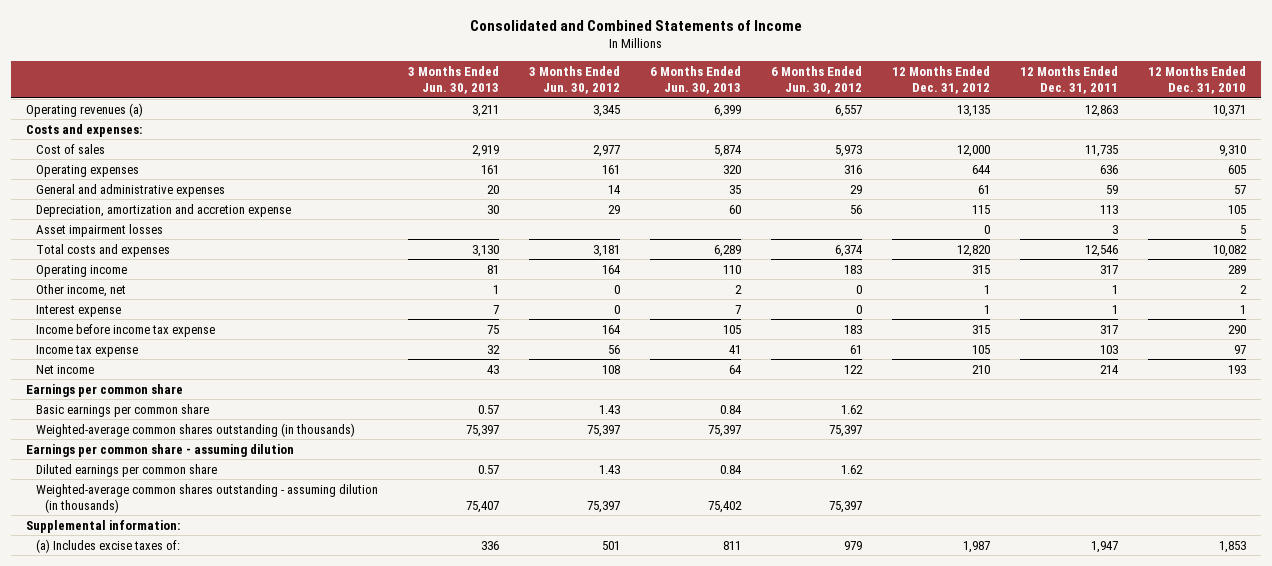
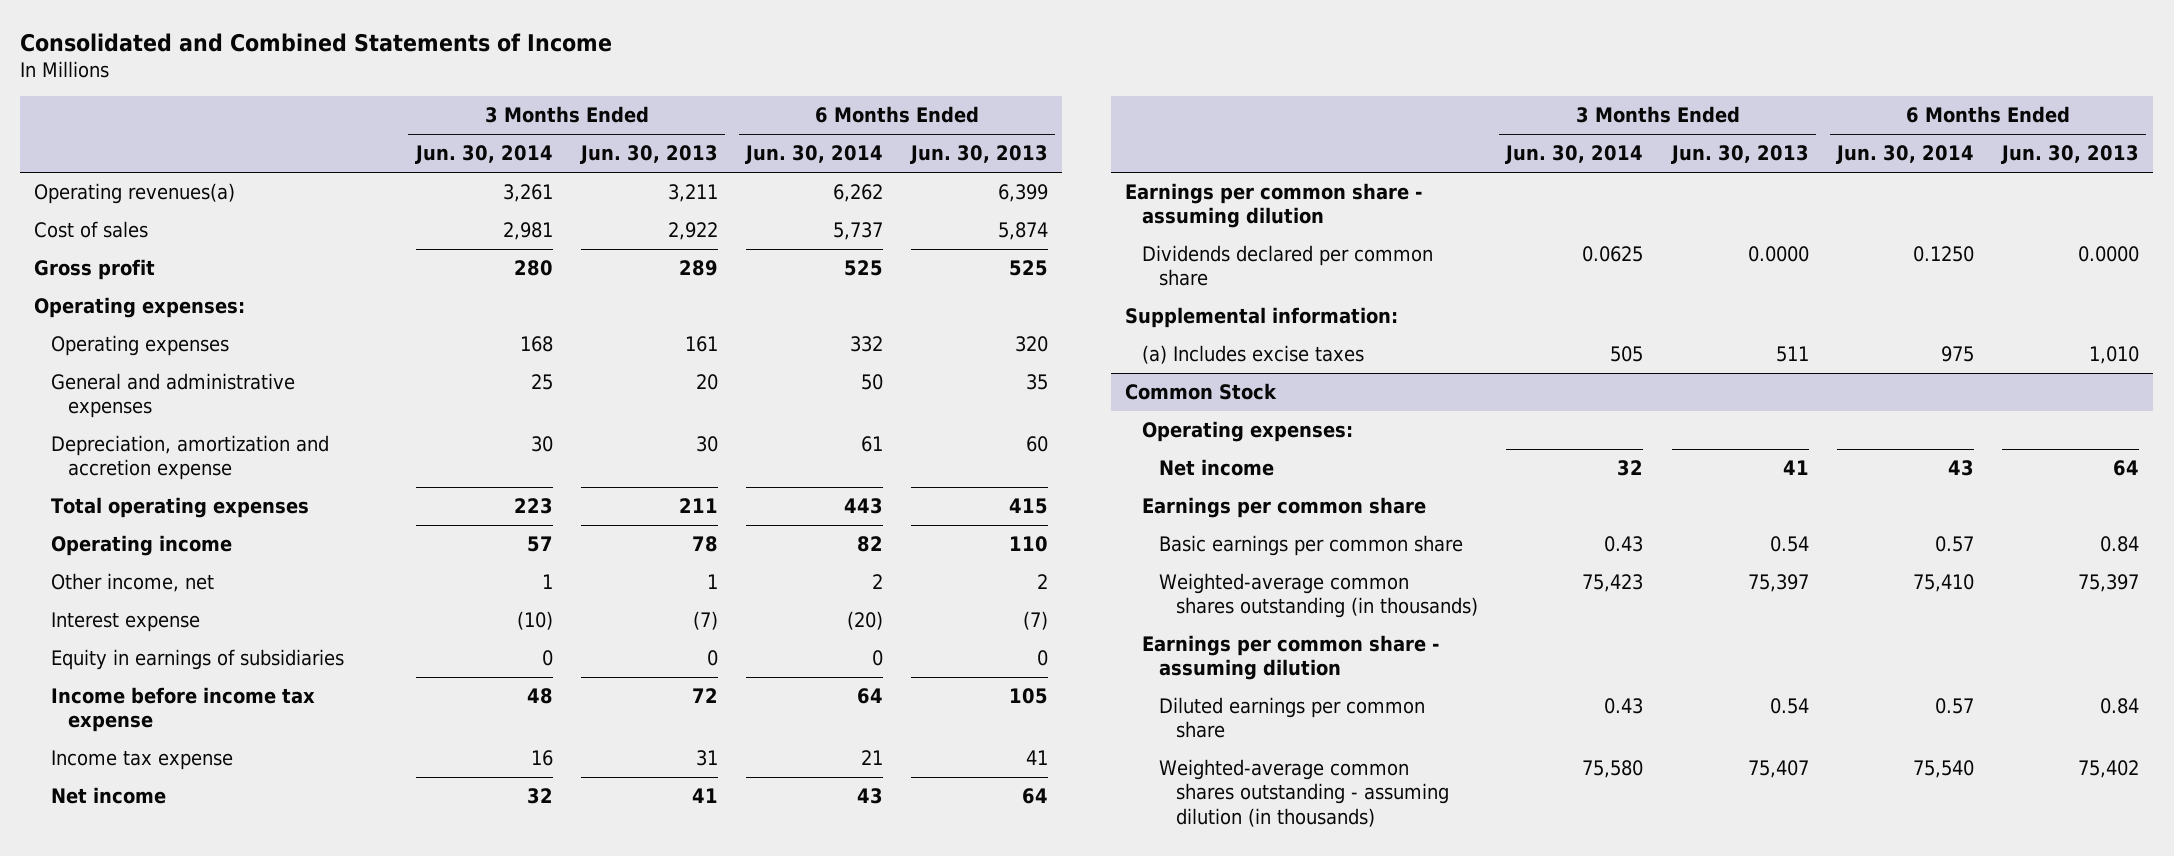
- | 3 Months Ended Jun. 30, 2013 | 3 Months Ended Jun. 30, 2012 | 6 Months Ended Jun. 30, 2013 | 6 Months Ended Jun. 30, 2012 | 12 Months Ended Dec. 31, 2012 | 12 Months Ended Dec. 31, 2011 | 12 Months Ended Dec. 31, 2010
+ | 3 Months Ended Jun. 30, 2014 | 3 Months Ended Jun. 30, 2013 | 6 Months Ended Jun. 30, 2014 | 6 Months Ended Jun. 30, 2013
- Operating revenues (a) | 3,211 | 3,345 | 6,399 | 6,557 | 13,135 | 12,863 | 10,371
- Costs and expenses:
- Cost of sales | 2,919 | 2,977 | 5,874 | 5,973 | 12,000 | 11,735 | 9,310
+ Operating revenues(a) | 3,261 | 3,211 | 6,262 | 6,399
+ Cost of sales | 2,981 | 2,922 | 5,737 | 5,874
+ Gross profit | 280 | 289 | 525 | 525
+ Operating expenses:
- Asset impairment losses | | | | | 0 | 3 | 5
- Total costs and expenses | 3,130 | 3,181 | 6,289 | 6,374 | 12,820 | 12,546 | 10,082
- Operating income | 81 | 164 | 110 | 183 | 315 | 317 | 289
+ Total operating expenses | 223 | 211 | 443 | 415
+ Operating income | 57 | 78 | 82 | 110
- Interest expense | 7 | 0 | 7 | 0 | 1 | 1 | 1
- Income before income tax expense | 75 | 164 | 105 | 183 | 315 | 317 | 290
- Income tax expense | 32 | 56 | 41 | 61 | 105 | 103 | 97
- Net income | 43 | 108 | 64 | 122 | 210 | 214 | 193
+ Interest expense | (10) | (7) | (20) | (7)
+ Equity in earnings of subsidiaries | 0 | 0 | 0 | 0
+ Income before income tax expense | 48 | 72 | 64 | 105
+ Income tax expense | 16 | 31 | 21 | 41
+ Net income | 32 | 41 | 43 | 64
+ Earnings per common share - assuming dilution
+ Dividends declared per common share | 0.0625 | 0.0000 | 0.1250 | 0.0000
moved up: Supplemental information:
+ (a) Includes excise taxes | 505 | 511 | 975 | 1,010
+ Common Stock
+ Operating expenses:
+ Net income | 32 | 41 | 43 | 64
- Basic earnings per common share | 0.57 | 1.43 | 0.84 | 1.62 | | |
+ Basic earnings per common share | 0.43 | 0.54 | 0.57 | 0.84
- Diluted earnings per common share | 0.57 | 1.43 | 0.84 | 1.62 | | |
+ Diluted earnings per common share | 0.43 | 0.54 | 0.57 | 0.84
- (a) Includes excise taxes of: | 336 | 501 | 811 | 979 | 1,987 | 1,947 | 1,853

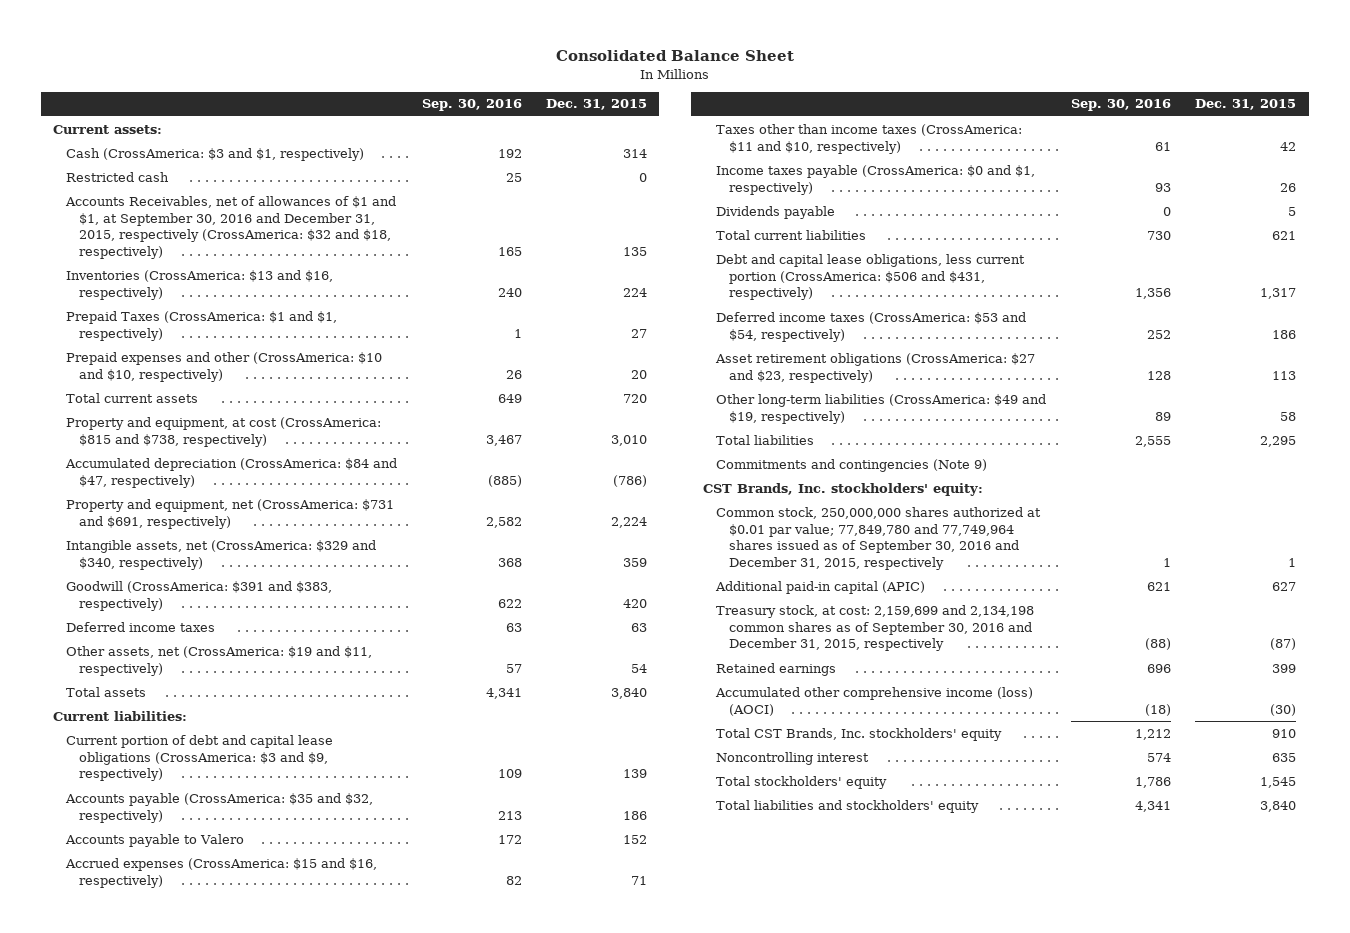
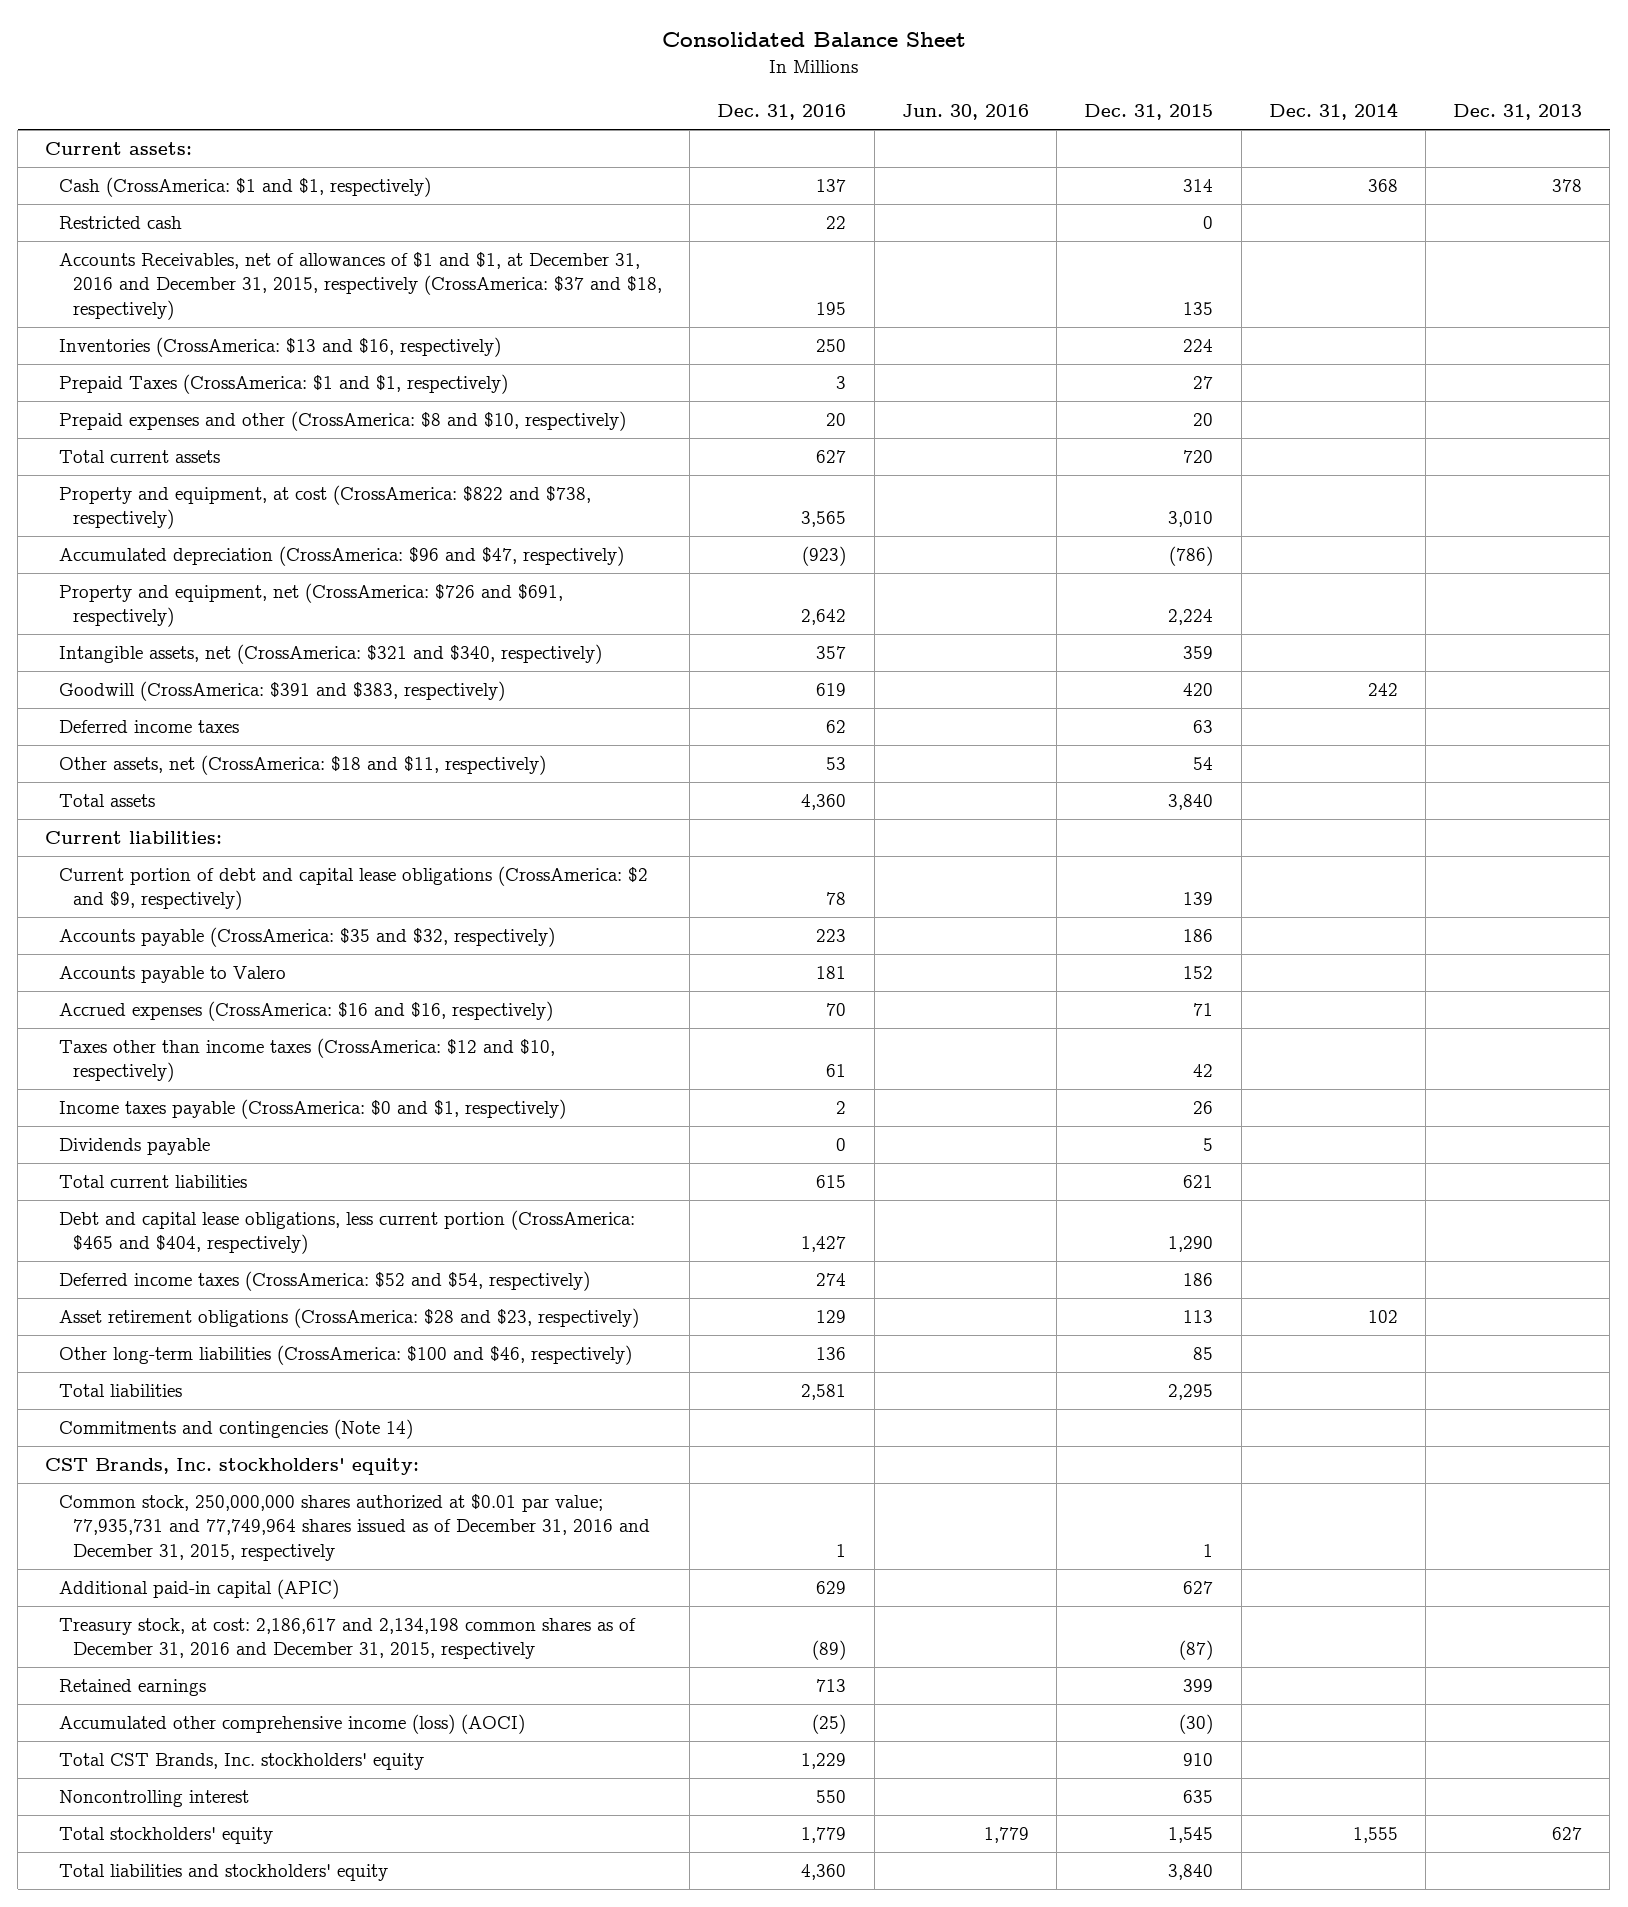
- | Sep. 30, 2016 | Dec. 31, 2015
+ | Dec. 31, 2016 | Jun. 30, 2016 | Dec. 31, 2015 | Dec. 31, 2014 | Dec. 31, 2013
- Cash (CrossAmerica: $3 and $1, respectively) | 192 | 314
+ Cash (CrossAmerica: $1 and $1, respectively) | 137 | | 314 | 368 | 378
- Accounts Receivables, net of allowances of $1 and $1, at September 30, 2016 and December 31, 2015, respectively (CrossAmerica: $32 and $18, respectively) | 165 | 135
+ Accounts Receivables, net of allowances of $1 and $1, at December 31, 2016 and December 31, 2015, respectively (CrossAmerica: $37 and $18, respectively) | 195 | | 135 | |
- Prepaid expenses and other (CrossAmerica: $10 and $10, respectively) | 26 | 20
+ Prepaid expenses and other (CrossAmerica: $8 and $10, respectively) | 20 | | 20 | |
- Property and equipment, at cost (CrossAmerica: $815 and $738, respectively) | 3,467 | 3,010
- Accumulated depreciation (CrossAmerica: $84 and $47, respectively) | (885) | (786)
- Property and equipment, net (CrossAmerica: $731 and $691, respectively) | 2,582 | 2,224
- Intangible assets, net (CrossAmerica: $329 and $340, respectively) | 368 | 359
+ Property and equipment, at cost (CrossAmerica: $822 and $738, respectively) | 3,565 | | 3,010 | |
+ Accumulated depreciation (CrossAmerica: $96 and $47, respectively) | (923) | | (786) | |
+ Property and equipment, net (CrossAmerica: $726 and $691, respectively) | 2,642 | | 2,224 | |
+ Intangible assets, net (CrossAmerica: $321 and $340, respectively) | 357 | | 359 | |
- Other assets, net (CrossAmerica: $19 and $11, respectively) | 57 | 54
+ Other assets, net (CrossAmerica: $18 and $11, respectively) | 53 | | 54 | |
- Current portion of debt and capital lease obligations (CrossAmerica: $3 and $9, respectively) | 109 | 139
+ Current portion of debt and capital lease obligations (CrossAmerica: $2 and $9, respectively) | 78 | | 139 | |
- Accrued expenses (CrossAmerica: $15 and $16, respectively) | 82 | 71
- Taxes other than income taxes (CrossAmerica: $11 and $10, respectively) | 61 | 42
+ Accrued expenses (CrossAmerica: $16 and $16, respectively) | 70 | | 71 | |
+ Taxes other than income taxes (CrossAmerica: $12 and $10, respectively) | 61 | | 42 | |
- Debt and capital lease obligations, less current portion (CrossAmerica: $506 and $431, respectively) | 1,356 | 1,317
- Deferred income taxes (CrossAmerica: $53 and $54, respectively) | 252 | 186
- Asset retirement obligations (CrossAmerica: $27 and $23, respectively) | 128 | 113
- Other long-term liabilities (CrossAmerica: $49 and $19, respectively) | 89 | 58
+ Debt and capital lease obligations, less current portion (CrossAmerica: $465 and $404, respectively) | 1,427 | | 1,290 | |
+ Deferred income taxes (CrossAmerica: $52 and $54, respectively) | 274 | | 186 | |
+ Asset retirement obligations (CrossAmerica: $28 and $23, respectively) | 129 | | 113 | 102 |
+ Other long-term liabilities (CrossAmerica: $100 and $46, respectively) | 136 | | 85 | |
- Commitments and contingencies (Note 9)
+ Commitments and contingencies (Note 14)
- Common stock, 250,000,000 shares authorized at $0.01 par value; 77,849,780 and 77,749,964 shares issued as of September 30, 2016 and December 31, 2015, respectively | 1 | 1
+ Common stock, 250,000,000 shares authorized at $0.01 par value; 77,935,731 and 77,749,964 shares issued as of December 31, 2016 and December 31, 2015, respectively | 1 | | 1 | |
- Treasury stock, at cost: 2,159,699 and 2,134,198 common shares as of September 30, 2016 and December 31, 2015, respectively | (88) | (87)
+ Treasury stock, at cost: 2,186,617 and 2,134,198 common shares as of December 31, 2016 and December 31, 2015, respectively | (89) | | (87) | |

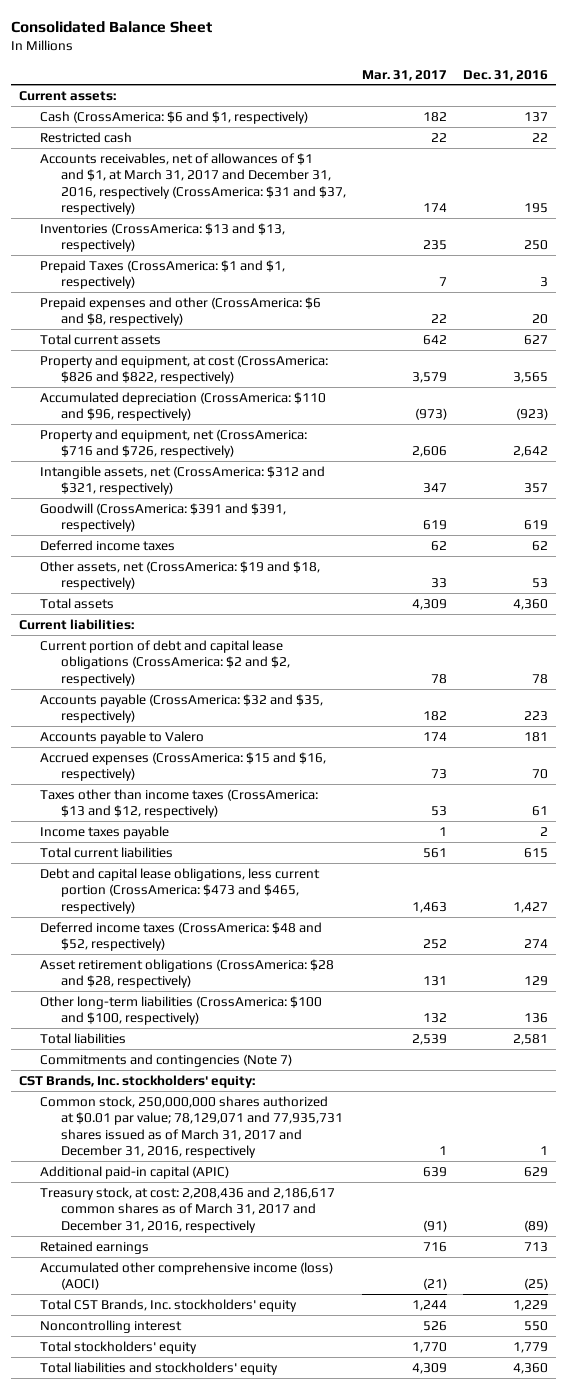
- | Dec. 31, 2016 | Jun. 30, 2016 | Dec. 31, 2015 | Dec. 31, 2014 | Dec. 31, 2013
+ | Mar. 31, 2017 | Dec. 31, 2016
- Cash (CrossAmerica: $1 and $1, respectively) | 137 | | 314 | 368 | 378
+ Cash (CrossAmerica: $6 and $1, respectively) | 182 | 137
- Accounts Receivables, net of allowances of $1 and $1, at December 31, 2016 and December 31, 2015, respectively (CrossAmerica: $37 and $18, respectively) | 195 | | 135 | |
- Inventories (CrossAmerica: $13 and $16, respectively) | 250 | | 224 | |
+ Accounts receivables, net of allowances of $1 and $1, at March 31, 2017 and December 31, 2016, respectively (CrossAmerica: $31 and $37, respectively) | 174 | 195
+ Inventories (CrossAmerica: $13 and $13, respectively) | 235 | 250
- Prepaid expenses and other (CrossAmerica: $8 and $10, respectively) | 20 | | 20 | |
+ Prepaid expenses and other (CrossAmerica: $6 and $8, respectively) | 22 | 20
- Property and equipment, at cost (CrossAmerica: $822 and $738, respectively) | 3,565 | | 3,010 | |
- Accumulated depreciation (CrossAmerica: $96 and $47, respectively) | (923) | | (786) | |
- Property and equipment, net (CrossAmerica: $726 and $691, respectively) | 2,642 | | 2,224 | |
- Intangible assets, net (CrossAmerica: $321 and $340, respectively) | 357 | | 359 | |
- Goodwill (CrossAmerica: $391 and $383, respectively) | 619 | | 420 | 242 |
+ Property and equipment, at cost (CrossAmerica: $826 and $822, respectively) | 3,579 | 3,565
+ Accumulated depreciation (CrossAmerica: $110 and $96, respectively) | (973) | (923)
+ Property and equipment, net (CrossAmerica: $716 and $726, respectively) | 2,606 | 2,642
+ Intangible assets, net (CrossAmerica: $312 and $321, respectively) | 347 | 357
+ Goodwill (CrossAmerica: $391 and $391, respectively) | 619 | 619
- Other assets, net (CrossAmerica: $18 and $11, respectively) | 53 | | 54 | |
+ Other assets, net (CrossAmerica: $19 and $18, respectively) | 33 | 53
- Current portion of debt and capital lease obligations (CrossAmerica: $2 and $9, respectively) | 78 | | 139 | |
- Accounts payable (CrossAmerica: $35 and $32, respectively) | 223 | | 186 | |
+ Current portion of debt and capital lease obligations (CrossAmerica: $2 and $2, respectively) | 78 | 78
+ Accounts payable (CrossAmerica: $32 and $35, respectively) | 182 | 223
- Accrued expenses (CrossAmerica: $16 and $16, respectively) | 70 | | 71 | |
- Taxes other than income taxes (CrossAmerica: $12 and $10, respectively) | 61 | | 42 | |
- Income taxes payable (CrossAmerica: $0 and $1, respectively) | 2 | | 26 | |
- Dividends payable | 0 | | 5 | |
+ Accrued expenses (CrossAmerica: $15 and $16, respectively) | 73 | 70
+ Taxes other than income taxes (CrossAmerica: $13 and $12, respectively) | 53 | 61
+ Income taxes payable | 1 | 2
- Debt and capital lease obligations, less current portion (CrossAmerica: $465 and $404, respectively) | 1,427 | | 1,290 | |
- Deferred income taxes (CrossAmerica: $52 and $54, respectively) | 274 | | 186 | |
- Asset retirement obligations (CrossAmerica: $28 and $23, respectively) | 129 | | 113 | 102 |
- Other long-term liabilities (CrossAmerica: $100 and $46, respectively) | 136 | | 85 | |
+ Debt and capital lease obligations, less current portion (CrossAmerica: $473 and $465, respectively) | 1,463 | 1,427
+ Deferred income taxes (CrossAmerica: $48 and $52, respectively) | 252 | 274
+ Asset retirement obligations (CrossAmerica: $28 and $28, respectively) | 131 | 129
+ Other long-term liabilities (CrossAmerica: $100 and $100, respectively) | 132 | 136
- Commitments and contingencies (Note 14)
+ Commitments and contingencies (Note 7)
- Common stock, 250,000,000 shares authorized at $0.01 par value; 77,935,731 and 77,749,964 shares issued as of December 31, 2016 and December 31, 2015, respectively | 1 | | 1 | |
+ Common stock, 250,000,000 shares authorized at $0.01 par value; 78,129,071 and 77,935,731 shares issued as of March 31, 2017 and December 31, 2016, respectively | 1 | 1
- Treasury stock, at cost: 2,186,617 and 2,134,198 common shares as of December 31, 2016 and December 31, 2015, respectively | (89) | | (87) | |
+ Treasury stock, at cost: 2,208,436 and 2,186,617 common shares as of March 31, 2017 and December 31, 2016, respectively | (91) | (89)

